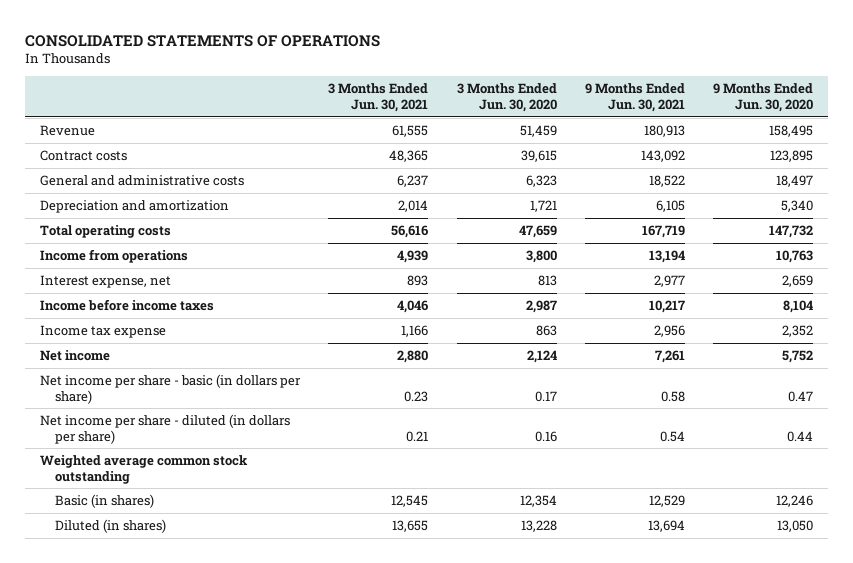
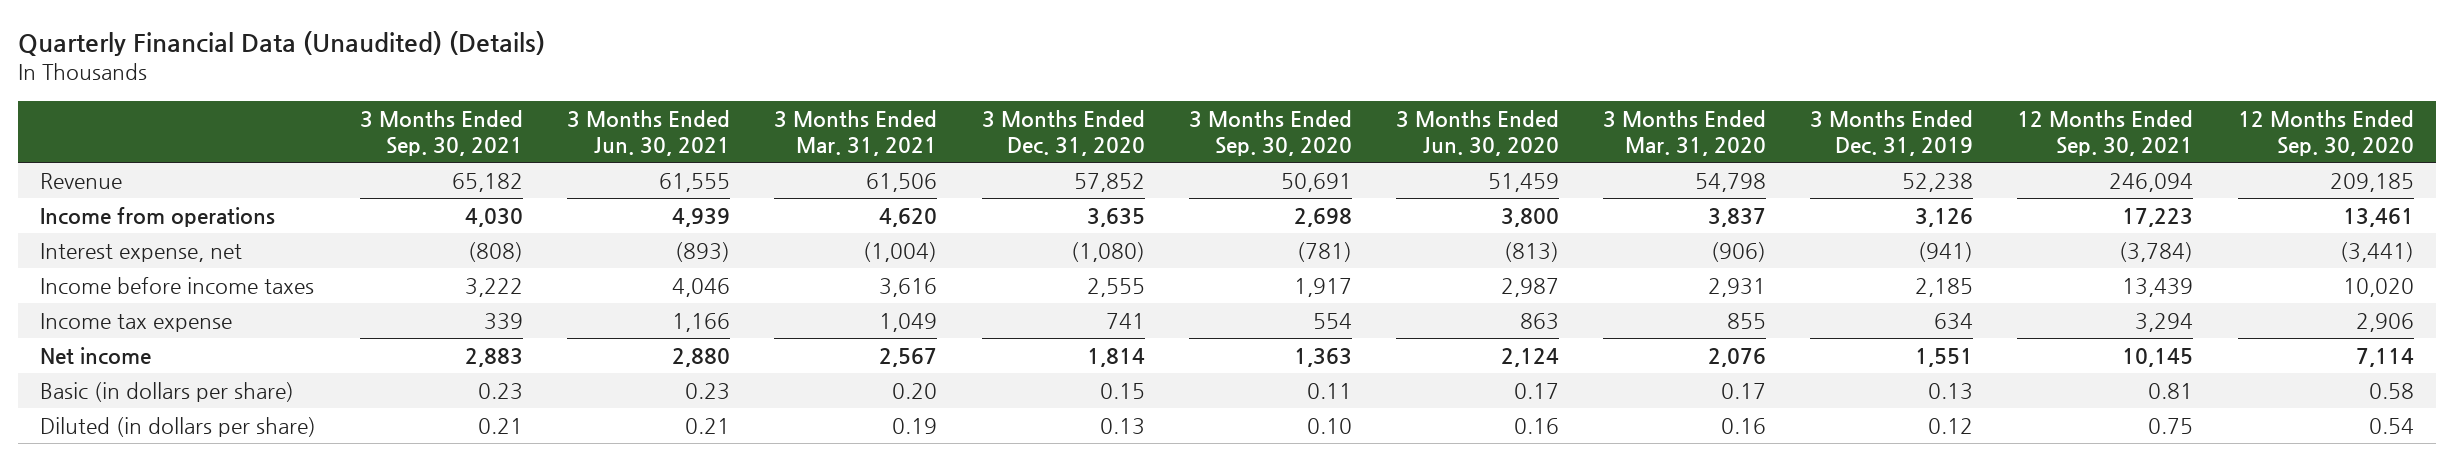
- CONSOLIDATED STATEMENTS OF OPERATIONS
+ Quarterly Financial Data (Unaudited) (Details)
- | 3 Months Ended Jun. 30, 2021 | 3 Months Ended Jun. 30, 2020 | 9 Months Ended Jun. 30, 2021 | 9 Months Ended Jun. 30, 2020
+ | 3 Months Ended Sep. 30, 2021 | 3 Months Ended Jun. 30, 2021 | 3 Months Ended Mar. 31, 2021 | 3 Months Ended Dec. 31, 2020 | 3 Months Ended Sep. 30, 2020 | 3 Months Ended Jun. 30, 2020 | 3 Months Ended Mar. 31, 2020 | 3 Months Ended Dec. 31, 2019 | 12 Months Ended Sep. 30, 2021 | 12 Months Ended Sep. 30, 2020
- Contract costs | 48,365 | 39,615 | 143,092 | 123,895
- General and administrative costs | 6,237 | 6,323 | 18,522 | 18,497
- Depreciation and amortization | 2,014 | 1,721 | 6,105 | 5,340
- Total operating costs | 56,616 | 47,659 | 167,719 | 147,732
- Interest expense, net | 893 | 813 | 2,977 | 2,659
+ Interest expense, net | (808) | (893) | (1,004) | (1,080) | (781) | (813) | (906) | (941) | (3,784) | (3,441)
- Net income per share - basic (in dollars per share) | 0.23 | 0.17 | 0.58 | 0.47
- Net income per share - diluted (in dollars per share) | 0.21 | 0.16 | 0.54 | 0.44
- Weighted average common stock outstanding
- Basic (in shares) | 12,545 | 12,354 | 12,529 | 12,246
- Diluted (in shares) | 13,655 | 13,228 | 13,694 | 13,050
+ Basic (in dollars per share) | 0.23 | 0.23 | 0.20 | 0.15 | 0.11 | 0.17 | 0.17 | 0.13 | 0.81 | 0.58
+ Diluted (in dollars per share) | 0.21 | 0.21 | 0.19 | 0.13 | 0.10 | 0.16 | 0.16 | 0.12 | 0.75 | 0.54

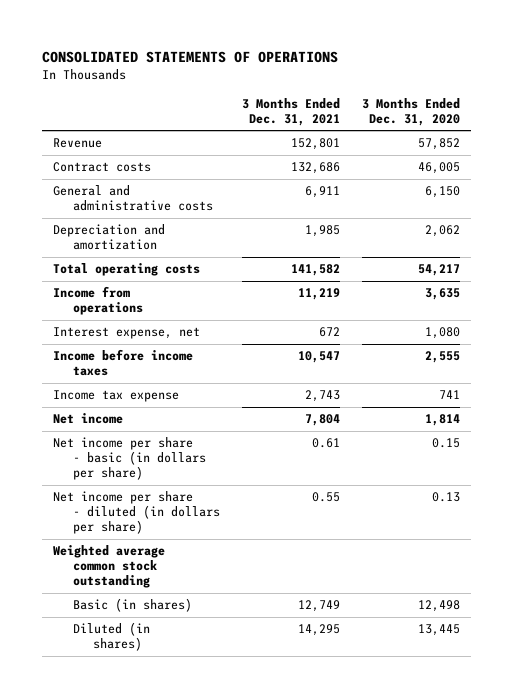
- Quarterly Financial Data (Unaudited) (Details)
+ CONSOLIDATED STATEMENTS OF OPERATIONS
- | 3 Months Ended Sep. 30, 2021 | 3 Months Ended Jun. 30, 2021 | 3 Months Ended Mar. 31, 2021 | 3 Months Ended Dec. 31, 2020 | 3 Months Ended Sep. 30, 2020 | 3 Months Ended Jun. 30, 2020 | 3 Months Ended Mar. 31, 2020 | 3 Months Ended Dec. 31, 2019 | 12 Months Ended Sep. 30, 2021 | 12 Months Ended Sep. 30, 2020
+ | 3 Months Ended Dec. 31, 2021 | 3 Months Ended Dec. 31, 2020
+ Contract costs | 132,686 | 46,005
+ General and administrative costs | 6,911 | 6,150
+ Depreciation and amortization | 1,985 | 2,062
+ Total operating costs | 141,582 | 54,217
- Interest expense, net | (808) | (893) | (1,004) | (1,080) | (781) | (813) | (906) | (941) | (3,784) | (3,441)
+ Interest expense, net | 672 | 1,080
- Basic (in dollars per share) | 0.23 | 0.23 | 0.20 | 0.15 | 0.11 | 0.17 | 0.17 | 0.13 | 0.81 | 0.58
- Diluted (in dollars per share) | 0.21 | 0.21 | 0.19 | 0.13 | 0.10 | 0.16 | 0.16 | 0.12 | 0.75 | 0.54
+ Net income per share - basic (in dollars per share) | 0.61 | 0.15
+ Net income per share - diluted (in dollars per share) | 0.55 | 0.13
+ Weighted average common stock outstanding
+ Basic (in shares) | 12,749 | 12,498
+ Diluted (in shares) | 14,295 | 13,445

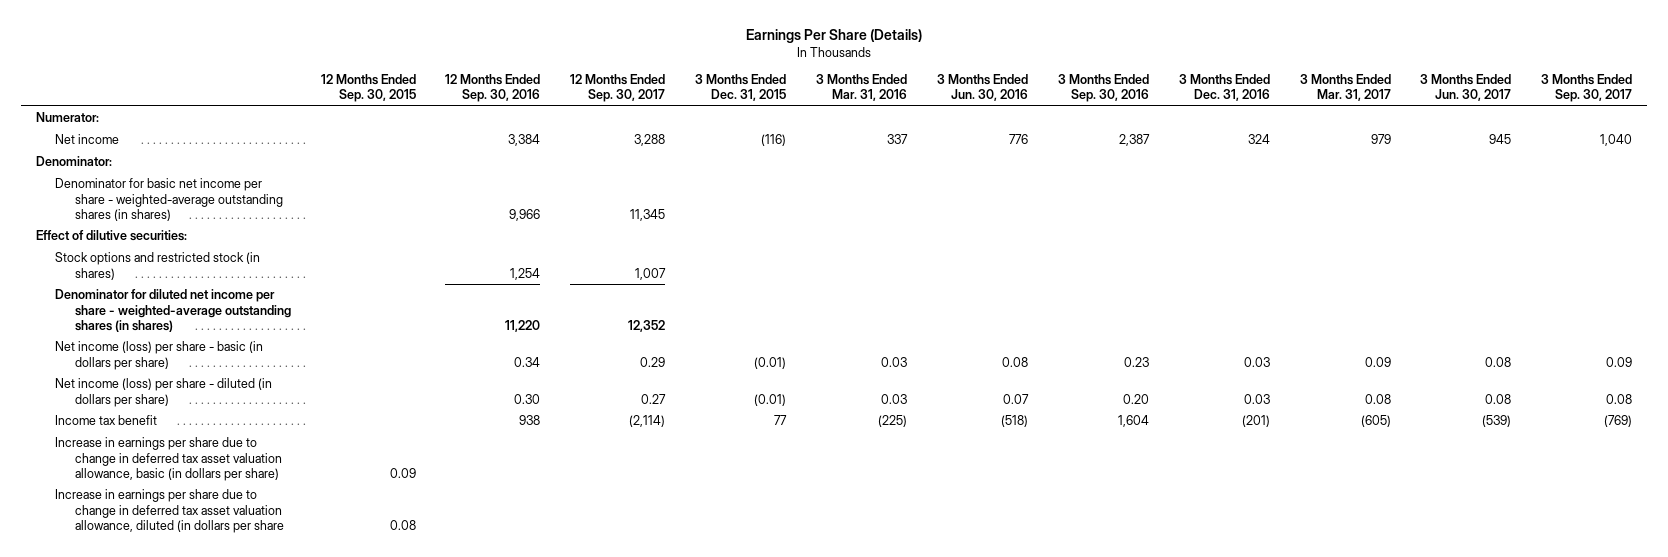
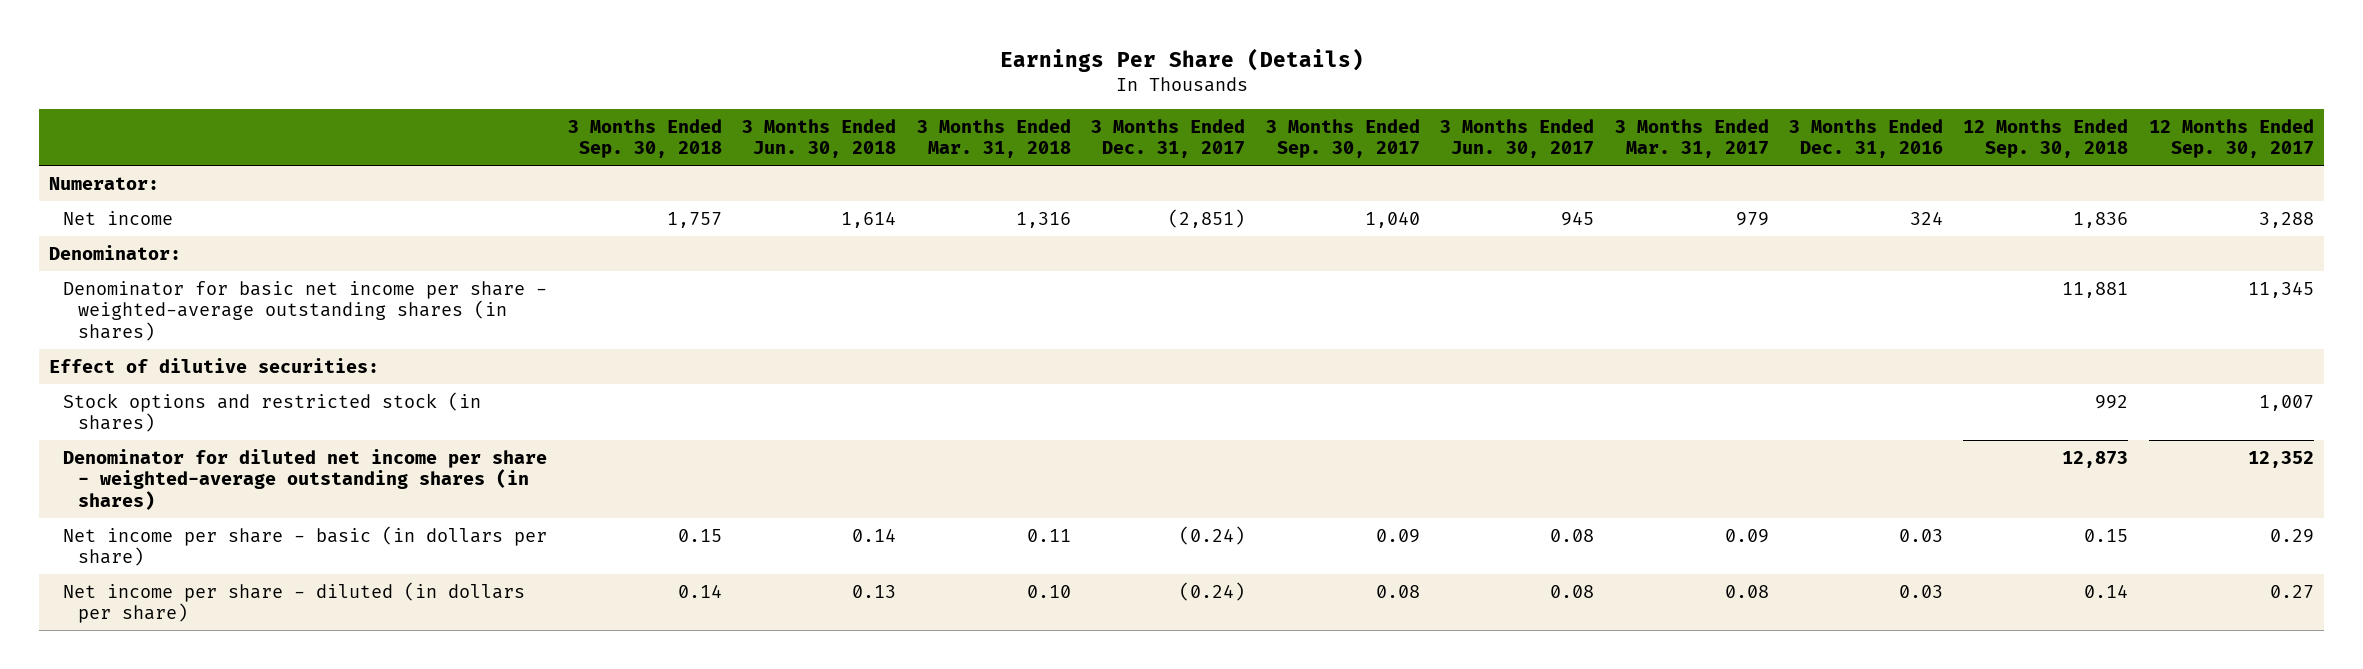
- | 12 Months Ended Sep. 30, 2015 | 12 Months Ended Sep. 30, 2016 | 12 Months Ended Sep. 30, 2017 | 3 Months Ended Dec. 31, 2015 | 3 Months Ended Mar. 31, 2016 | 3 Months Ended Jun. 30, 2016 | 3 Months Ended Sep. 30, 2016 | 3 Months Ended Dec. 31, 2016 | 3 Months Ended Mar. 31, 2017 | 3 Months Ended Jun. 30, 2017 | 3 Months Ended Sep. 30, 2017
+ | 3 Months Ended Sep. 30, 2018 | 3 Months Ended Jun. 30, 2018 | 3 Months Ended Mar. 31, 2018 | 3 Months Ended Dec. 31, 2017 | 3 Months Ended Sep. 30, 2017 | 3 Months Ended Jun. 30, 2017 | 3 Months Ended Mar. 31, 2017 | 3 Months Ended Dec. 31, 2016 | 12 Months Ended Sep. 30, 2018 | 12 Months Ended Sep. 30, 2017
- Net income (loss) per share - basic (in dollars per share) | | 0.34 | 0.29 | (0.01) | 0.03 | 0.08 | 0.23 | 0.03 | 0.09 | 0.08 | 0.09
- Net income (loss) per share - diluted (in dollars per share) | | 0.30 | 0.27 | (0.01) | 0.03 | 0.07 | 0.20 | 0.03 | 0.08 | 0.08 | 0.08
- Income tax benefit | | 938 | (2,114) | 77 | (225) | (518) | 1,604 | (201) | (605) | (539) | (769)
- Increase in earnings per share due to change in deferred tax asset valuation allowance, basic (in dollars per share) | 0.09 | | | | | | | | | |
- Increase in earnings per share due to change in deferred tax asset valuation allowance, diluted (in dollars per share | 0.08 | | | | | | | | | |
+ Net income per share - basic (in dollars per share) | 0.15 | 0.14 | 0.11 | (0.24) | 0.09 | 0.08 | 0.09 | 0.03 | 0.15 | 0.29
+ Net income per share - diluted (in dollars per share) | 0.14 | 0.13 | 0.10 | (0.24) | 0.08 | 0.08 | 0.08 | 0.03 | 0.14 | 0.27

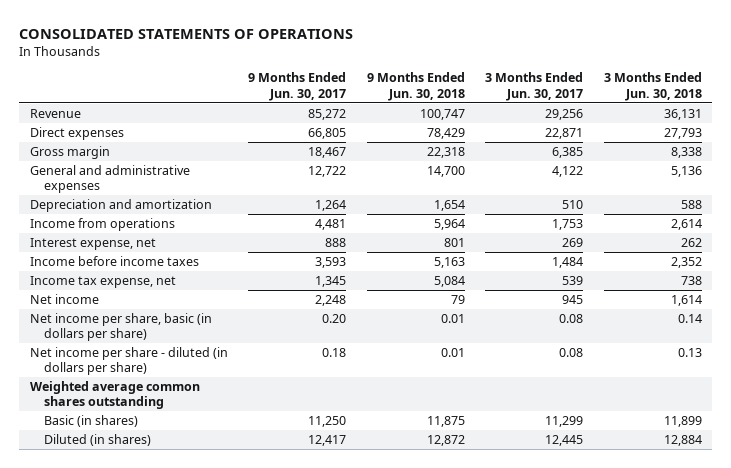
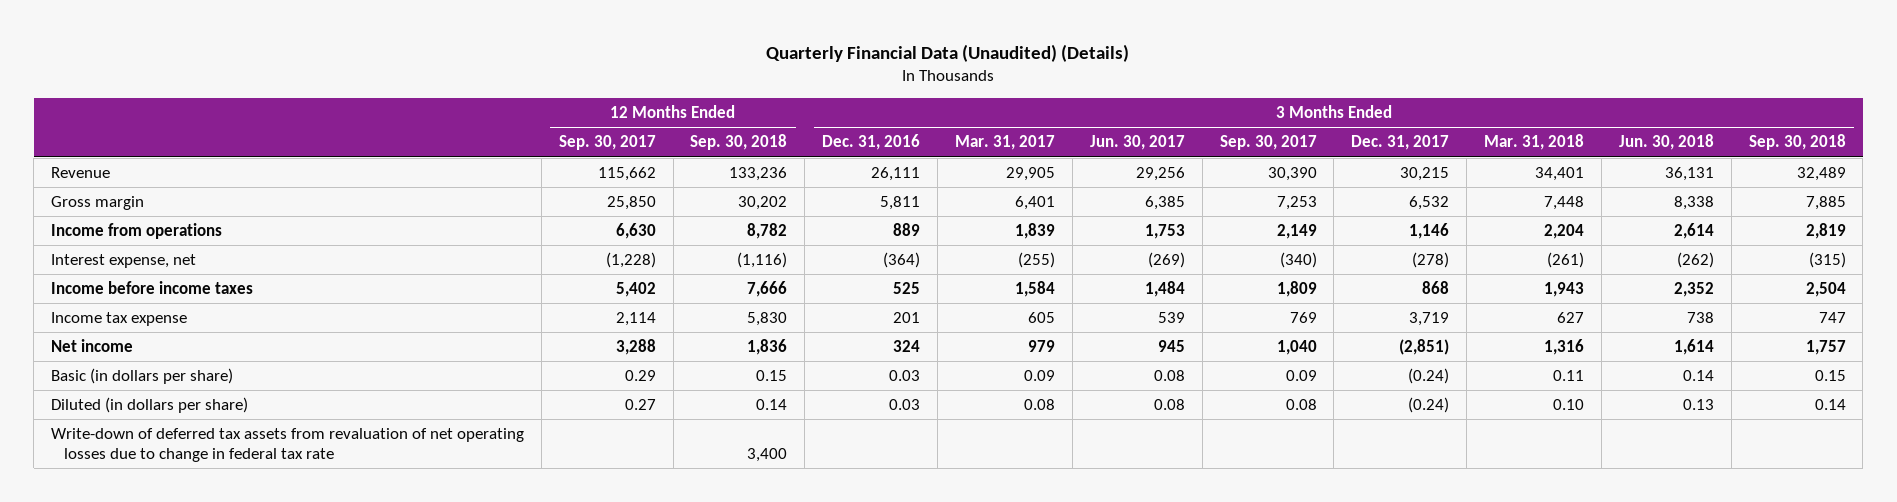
- CONSOLIDATED STATEMENTS OF OPERATIONS
+ Quarterly Financial Data (Unaudited) (Details)
- | 9 Months Ended Jun. 30, 2017 | 9 Months Ended Jun. 30, 2018 | 3 Months Ended Jun. 30, 2017 | 3 Months Ended Jun. 30, 2018
+ | 12 Months Ended Sep. 30, 2017 | 12 Months Ended Sep. 30, 2018 | 3 Months Ended Dec. 31, 2016 | 3 Months Ended Mar. 31, 2017 | 3 Months Ended Jun. 30, 2017 | 3 Months Ended Sep. 30, 2017 | 3 Months Ended Dec. 31, 2017 | 3 Months Ended Mar. 31, 2018 | 3 Months Ended Jun. 30, 2018 | 3 Months Ended Sep. 30, 2018
- Direct expenses | 66,805 | 78,429 | 22,871 | 27,793
- General and administrative expenses | 12,722 | 14,700 | 4,122 | 5,136
- Depreciation and amortization | 1,264 | 1,654 | 510 | 588
- Interest expense, net | 888 | 801 | 269 | 262
+ Interest expense, net | (1,228) | (1,116) | (364) | (255) | (269) | (340) | (278) | (261) | (262) | (315)
- Income tax expense, net | 1,345 | 5,084 | 539 | 738
+ Income tax expense | 2,114 | 5,830 | 201 | 605 | 539 | 769 | 3,719 | 627 | 738 | 747
- Net income per share, basic (in dollars per share) | 0.20 | 0.01 | 0.08 | 0.14
- Net income per share - diluted (in dollars per share) | 0.18 | 0.01 | 0.08 | 0.13
- Weighted average common shares outstanding
- Basic (in shares) | 11,250 | 11,875 | 11,299 | 11,899
- Diluted (in shares) | 12,417 | 12,872 | 12,445 | 12,884
+ Basic (in dollars per share) | 0.29 | 0.15 | 0.03 | 0.09 | 0.08 | 0.09 | (0.24) | 0.11 | 0.14 | 0.15
+ Diluted (in dollars per share) | 0.27 | 0.14 | 0.03 | 0.08 | 0.08 | 0.08 | (0.24) | 0.10 | 0.13 | 0.14
+ Write-down of deferred tax assets from revaluation of net operating losses due to change in federal tax rate | | 3,400 | | | | | | | |

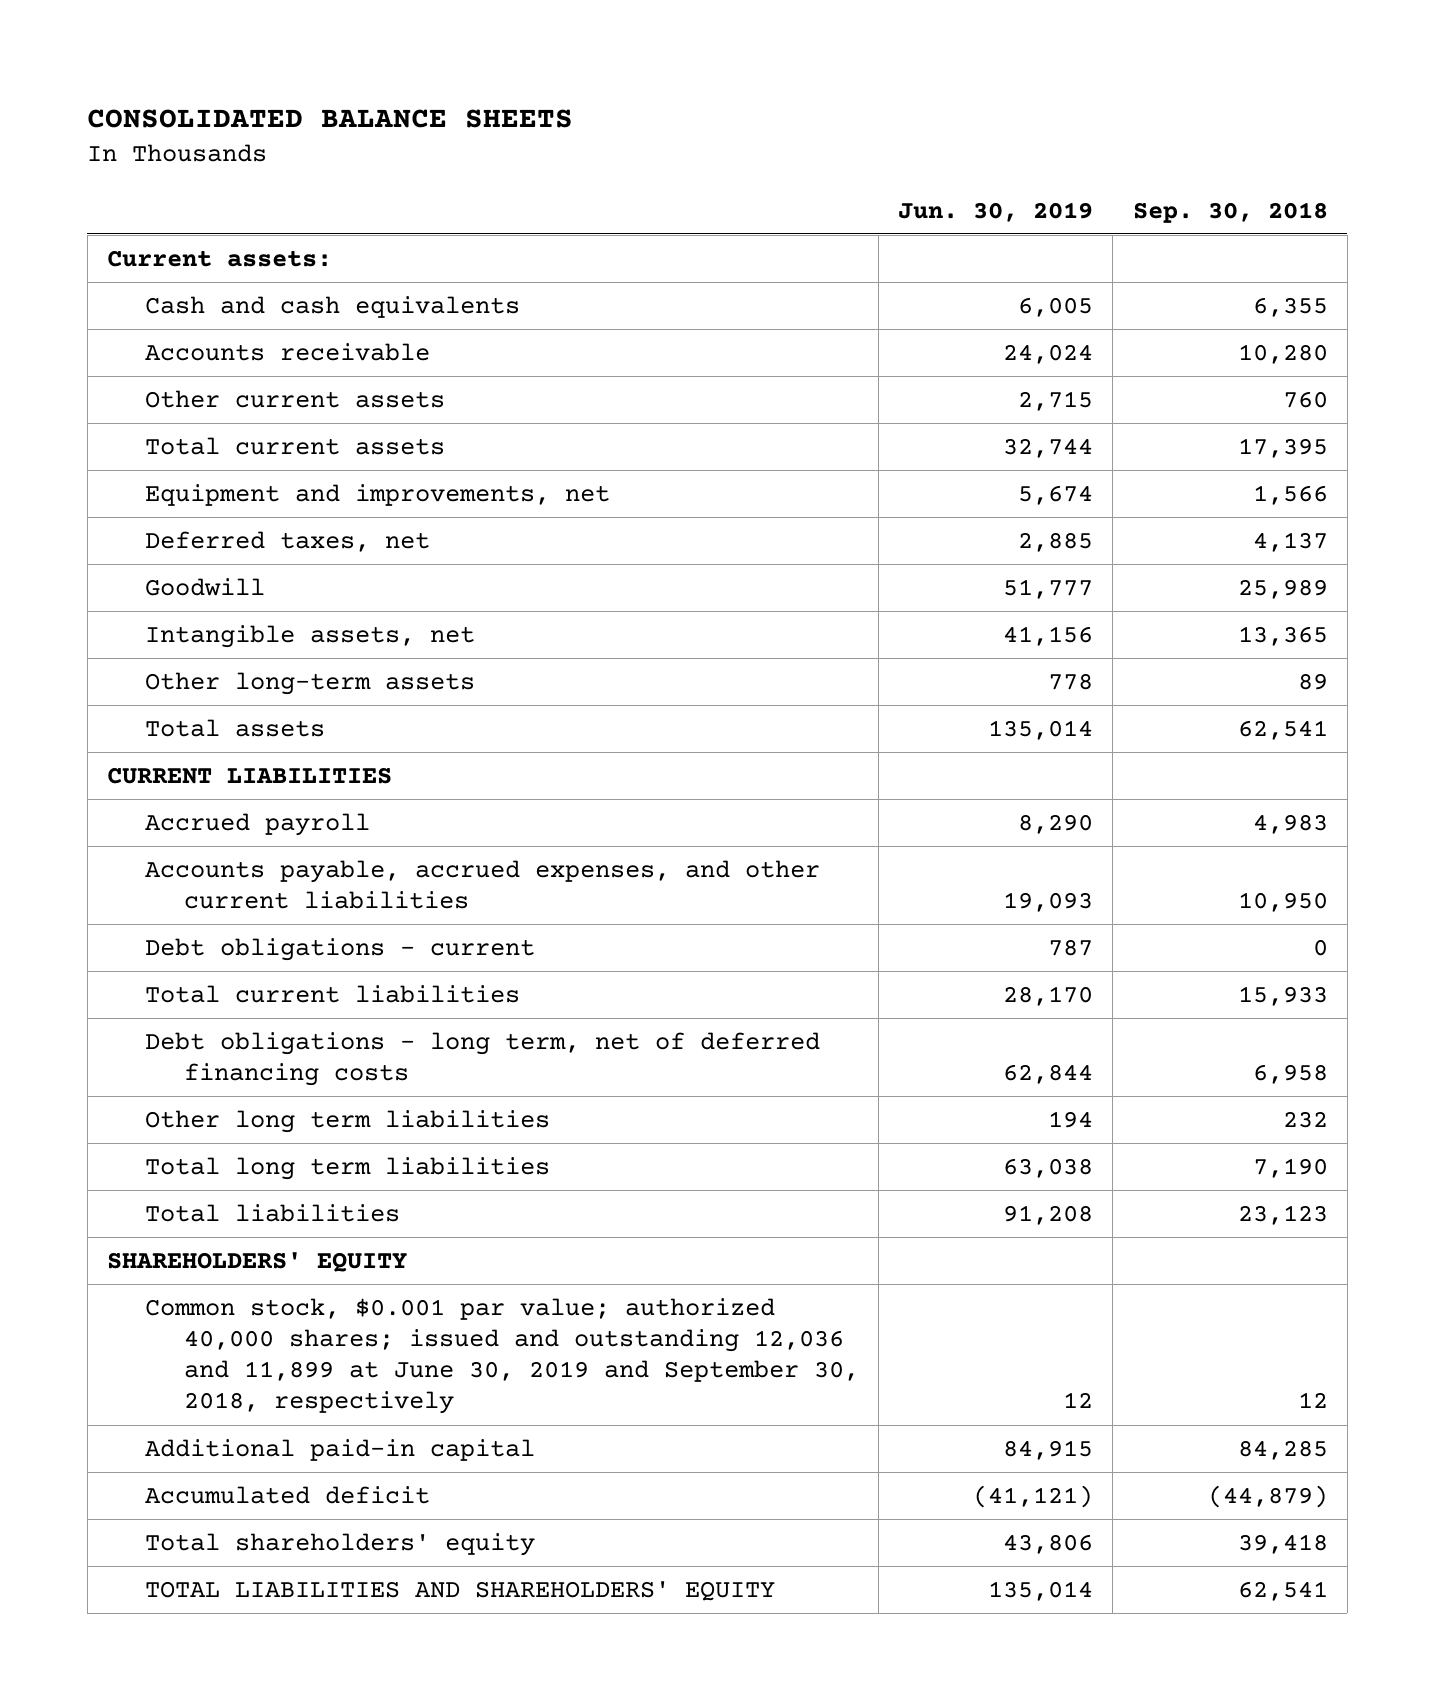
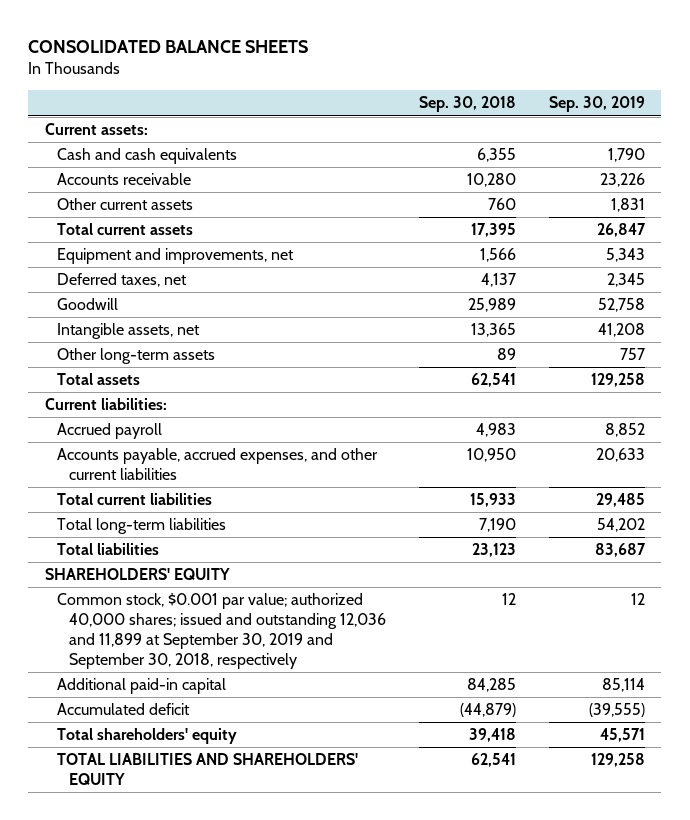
- | Jun. 30, 2019 | Sep. 30, 2018
+ | Sep. 30, 2018 | Sep. 30, 2019
- CURRENT LIABILITIES
+ Current liabilities:
- Debt obligations - current | 787 | 0
- Debt obligations - long term, net of deferred financing costs | 62,844 | 6,958
- Other long term liabilities | 194 | 232
- Total long term liabilities | 63,038 | 7,190
+ Total long-term liabilities | 7,190 | 54,202
- Common stock, $0.001 par value; authorized 40,000 shares; issued and outstanding 12,036 and 11,899 at June 30, 2019 and September 30, 2018, respectively | 12 | 12
+ Common stock, $0.001 par value; authorized 40,000 shares; issued and outstanding 12,036 and 11,899 at September 30, 2019 and September 30, 2018, respectively | 12 | 12

